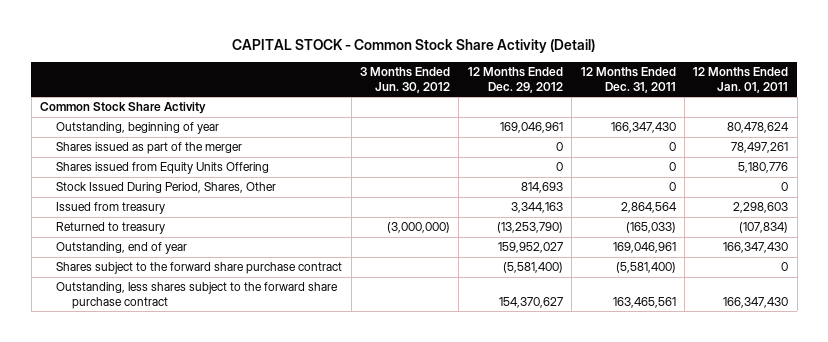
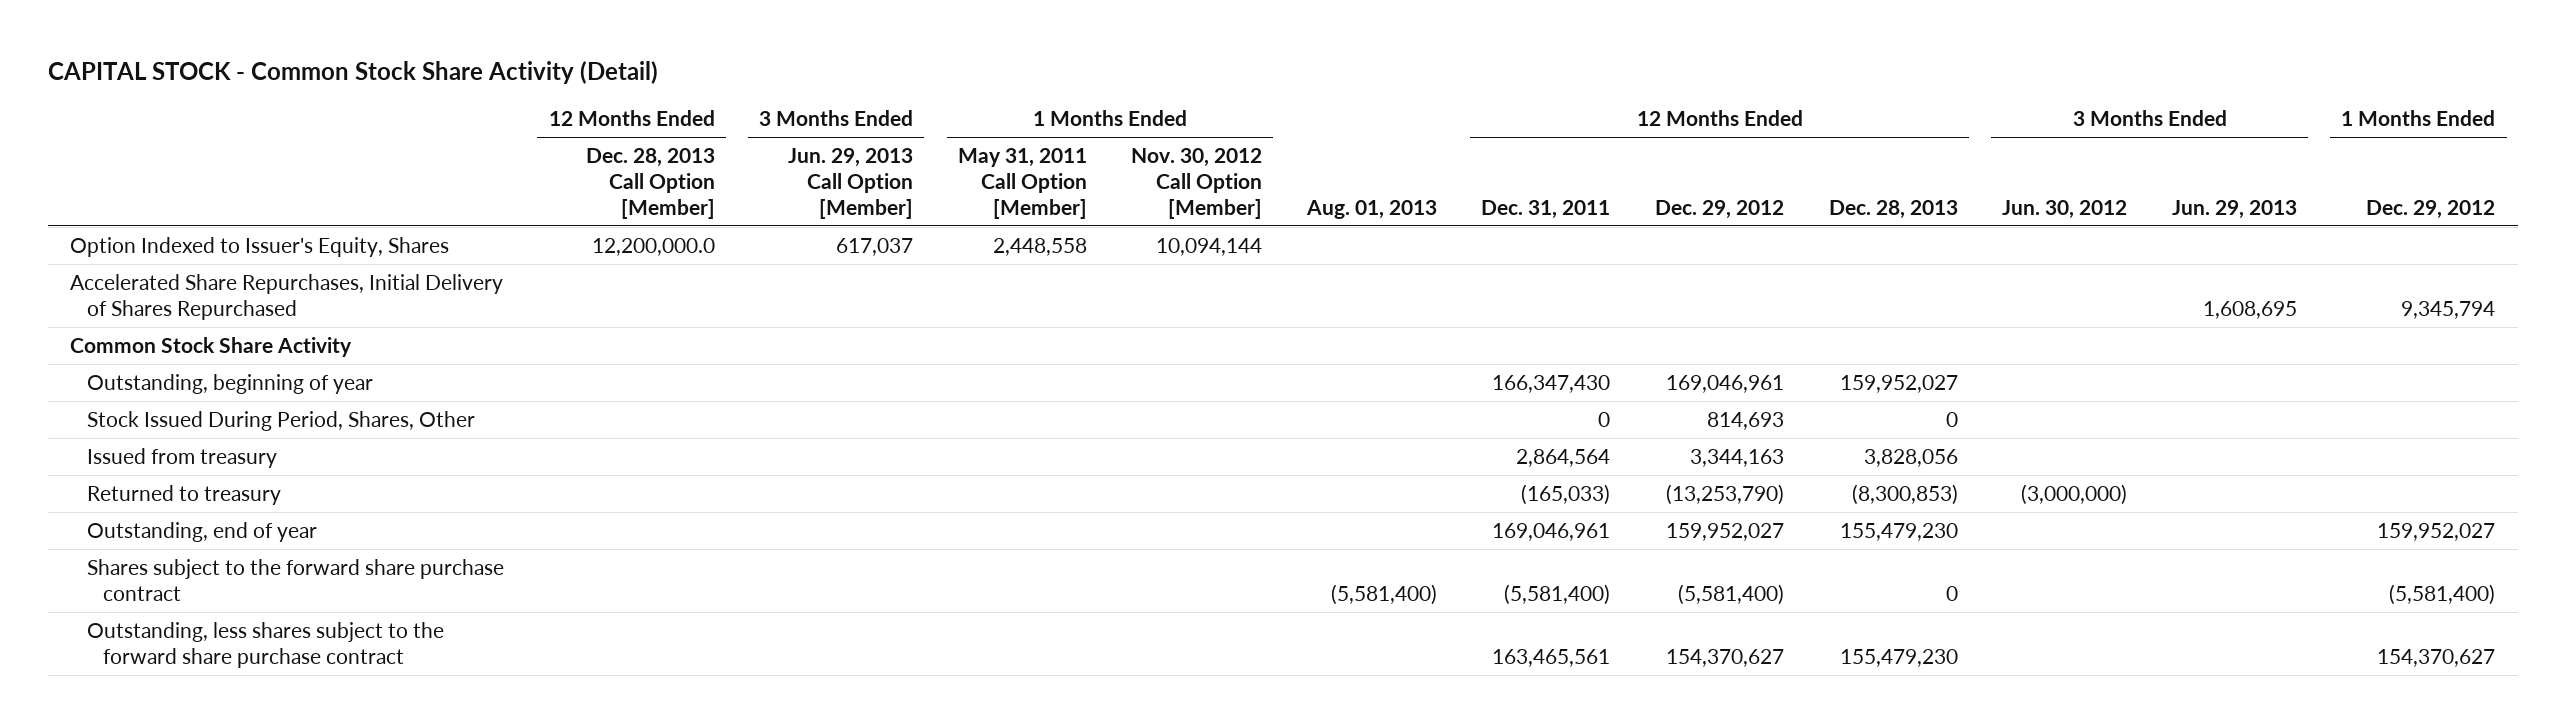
- | 3 Months Ended Jun. 30, 2012 | 12 Months Ended Dec. 29, 2012 | 12 Months Ended Dec. 31, 2011 | 12 Months Ended Jan. 01, 2011
+ | 12 Months Ended Dec. 28, 2013 Call Option [Member] | 3 Months Ended Jun. 29, 2013 Call Option [Member] | 1 Months Ended May 31, 2011 Call Option [Member] | 1 Months Ended Nov. 30, 2012 Call Option [Member] | Aug. 01, 2013 | 12 Months Ended Dec. 31, 2011 | 12 Months Ended Dec. 29, 2012 | 12 Months Ended Dec. 28, 2013 | 3 Months Ended Jun. 30, 2012 | 3 Months Ended Jun. 29, 2013 | 1 Months Ended Dec. 29, 2012
+ Option Indexed to Issuer's Equity, Shares | 12,200,000.0 | 617,037 | 2,448,558 | 10,094,144 | | | | | | |
+ Accelerated Share Repurchases, Initial Delivery of Shares Repurchased | | | | | | | | | | 1,608,695 | 9,345,794
- Shares issued as part of the merger | | 0 | 0 | 78,497,261
- Shares issued from Equity Units Offering | | 0 | 0 | 5,180,776

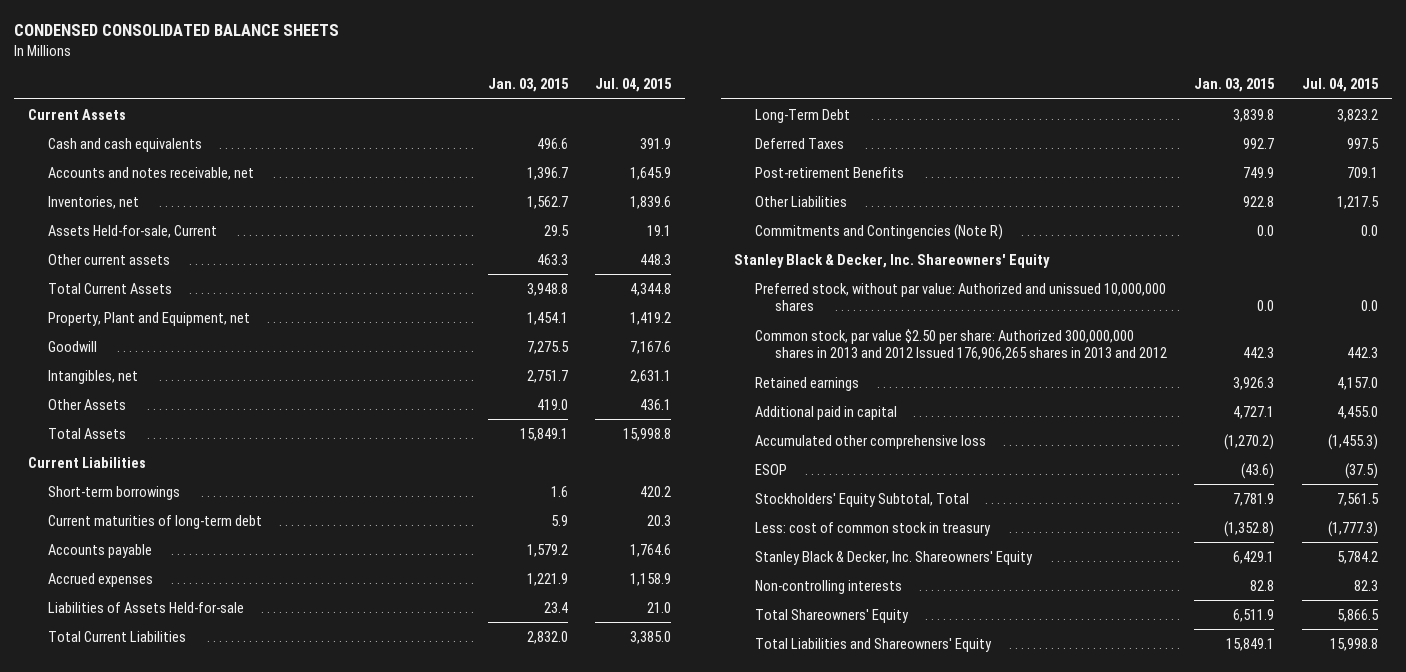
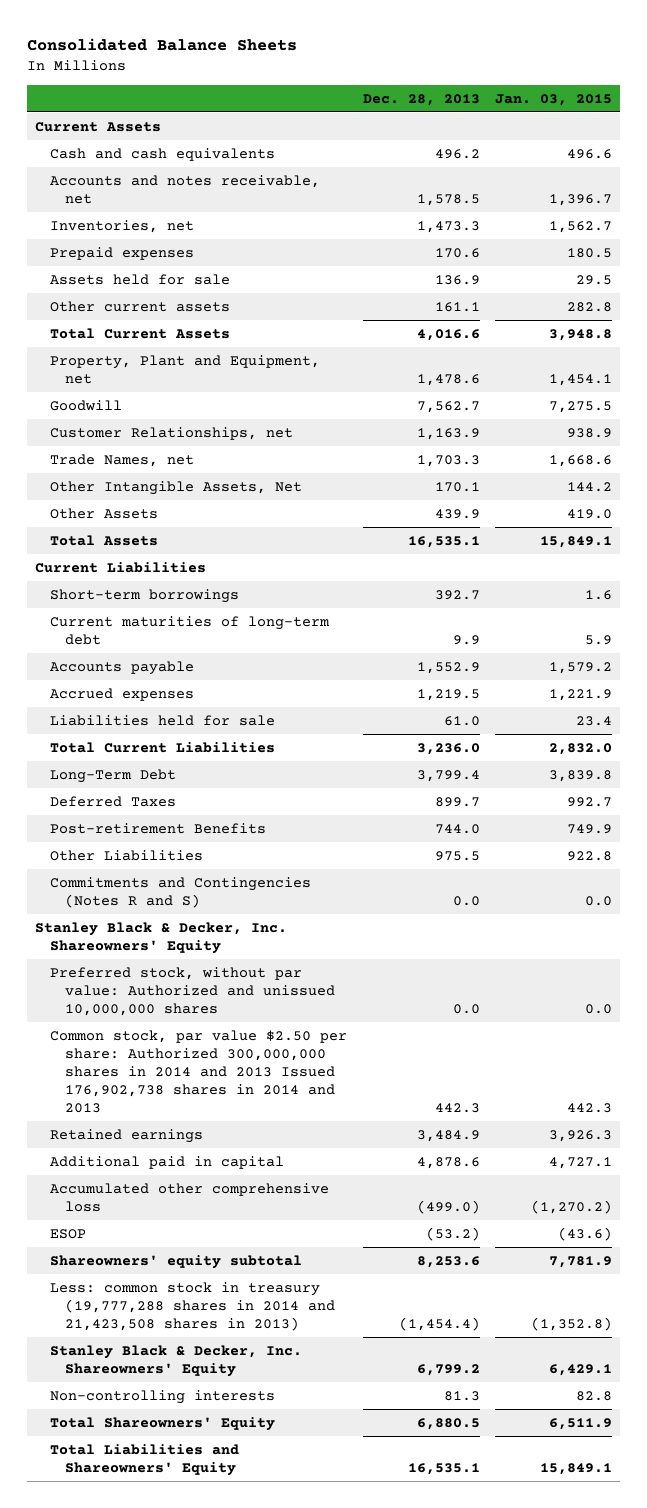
- CONDENSED CONSOLIDATED BALANCE SHEETS
+ Consolidated Balance Sheets
- | Jan. 03, 2015 | Jul. 04, 2015
+ | Dec. 28, 2013 | Jan. 03, 2015
- Assets Held-for-sale, Current | 29.5 | 19.1
- Other current assets | 463.3 | 448.3
+ Prepaid expenses | 170.6 | 180.5
+ Assets held for sale | 136.9 | 29.5
+ Other current assets | 161.1 | 282.8
- Intangibles, net | 2,751.7 | 2,631.1
+ Customer Relationships, net | 1,163.9 | 938.9
+ Trade Names, net | 1,703.3 | 1,668.6
+ Other Intangible Assets, Net | 170.1 | 144.2
- Liabilities of Assets Held-for-sale | 23.4 | 21.0
+ Liabilities held for sale | 61.0 | 23.4
- Commitments and Contingencies (Note R) | 0.0 | 0.0
+ Commitments and Contingencies (Notes R and S) | 0.0 | 0.0
- Common stock, par value $2.50 per share: Authorized 300,000,000 shares in 2013 and 2012 Issued 176,906,265 shares in 2013 and 2012 | 442.3 | 442.3
+ Common stock, par value $2.50 per share: Authorized 300,000,000 shares in 2014 and 2013 Issued 176,902,738 shares in 2014 and 2013 | 442.3 | 442.3
- Stockholders' Equity Subtotal, Total | 7,781.9 | 7,561.5
- Less: cost of common stock in treasury | (1,352.8) | (1,777.3)
+ Shareowners' equity subtotal | 8,253.6 | 7,781.9
+ Less: common stock in treasury (19,777,288 shares in 2014 and 21,423,508 shares in 2013) | (1,454.4) | (1,352.8)

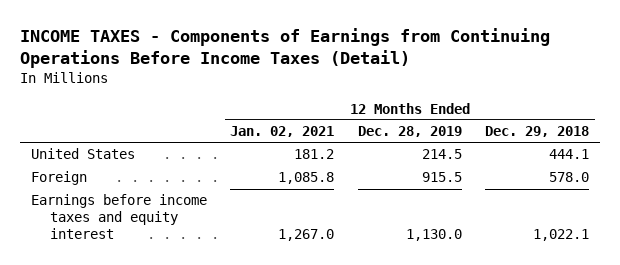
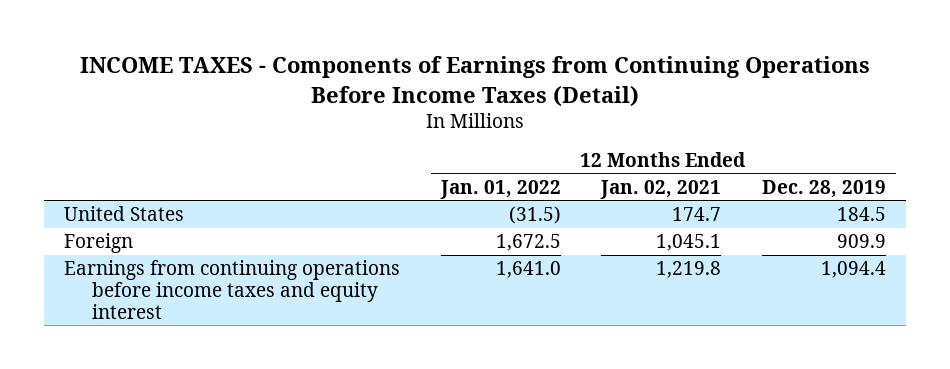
- | 12 Months Ended Jan. 02, 2021 | 12 Months Ended Dec. 28, 2019 | 12 Months Ended Dec. 29, 2018
+ | 12 Months Ended Jan. 01, 2022 | 12 Months Ended Jan. 02, 2021 | 12 Months Ended Dec. 28, 2019
- United States | 181.2 | 214.5 | 444.1
- Foreign | 1,085.8 | 915.5 | 578.0
- Earnings before income taxes and equity interest | 1,267.0 | 1,130.0 | 1,022.1
+ United States | (31.5) | 174.7 | 184.5
+ Foreign | 1,672.5 | 1,045.1 | 909.9
+ Earnings from continuing operations before income taxes and equity interest | 1,641.0 | 1,219.8 | 1,094.4

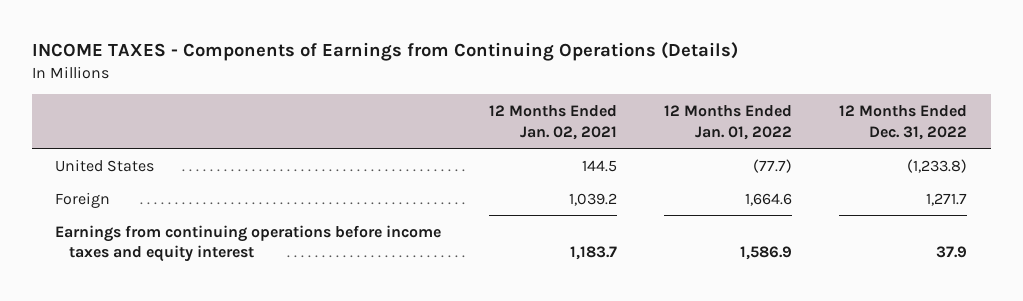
- INCOME TAXES - Components of Earnings from Continuing Operations Before Income Taxes (Detail)
+ INCOME TAXES - Components of Earnings from Continuing Operations (Details)
- | 12 Months Ended Jan. 01, 2022 | 12 Months Ended Jan. 02, 2021 | 12 Months Ended Dec. 28, 2019
+ | 12 Months Ended Jan. 02, 2021 | 12 Months Ended Jan. 01, 2022 | 12 Months Ended Dec. 31, 2022
- United States | (31.5) | 174.7 | 184.5
- Foreign | 1,672.5 | 1,045.1 | 909.9
- Earnings from continuing operations before income taxes and equity interest | 1,641.0 | 1,219.8 | 1,094.4
+ United States | 144.5 | (77.7) | (1,233.8)
+ Foreign | 1,039.2 | 1,664.6 | 1,271.7
+ Earnings from continuing operations before income taxes and equity interest | 1,183.7 | 1,586.9 | 37.9

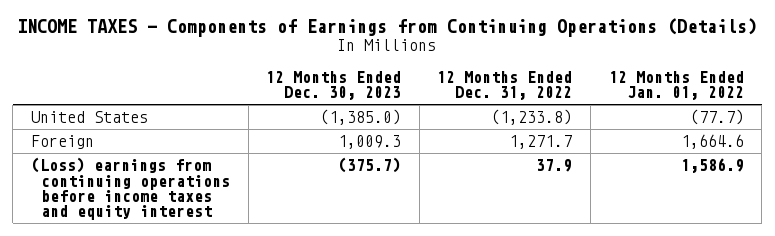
- | 12 Months Ended Jan. 02, 2021 | 12 Months Ended Jan. 01, 2022 | 12 Months Ended Dec. 31, 2022
+ | 12 Months Ended Dec. 30, 2023 | 12 Months Ended Dec. 31, 2022 | 12 Months Ended Jan. 01, 2022
- Earnings from continuing operations before income taxes and equity interest | 1,183.7 | 1,586.9 | 37.9
+ (Loss) earnings from continuing operations before income taxes and equity interest | (375.7) | 37.9 | 1,586.9

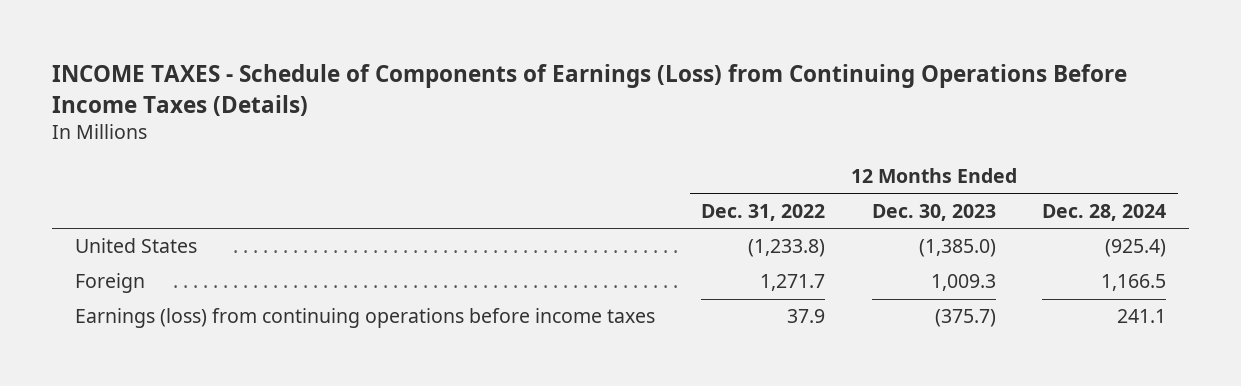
- INCOME TAXES - Components of Earnings from Continuing Operations (Details)
+ INCOME TAXES - Schedule of Components of Earnings (Loss) from Continuing Operations Before Income Taxes (Details)
- | 12 Months Ended Dec. 30, 2023 | 12 Months Ended Dec. 31, 2022 | 12 Months Ended Jan. 01, 2022
+ | 12 Months Ended Dec. 31, 2022 | 12 Months Ended Dec. 30, 2023 | 12 Months Ended Dec. 28, 2024
- (Loss) earnings from continuing operations before income taxes and equity interest | (375.7) | 37.9 | 1,586.9
+ Earnings (loss) from continuing operations before income taxes | 37.9 | (375.7) | 241.1

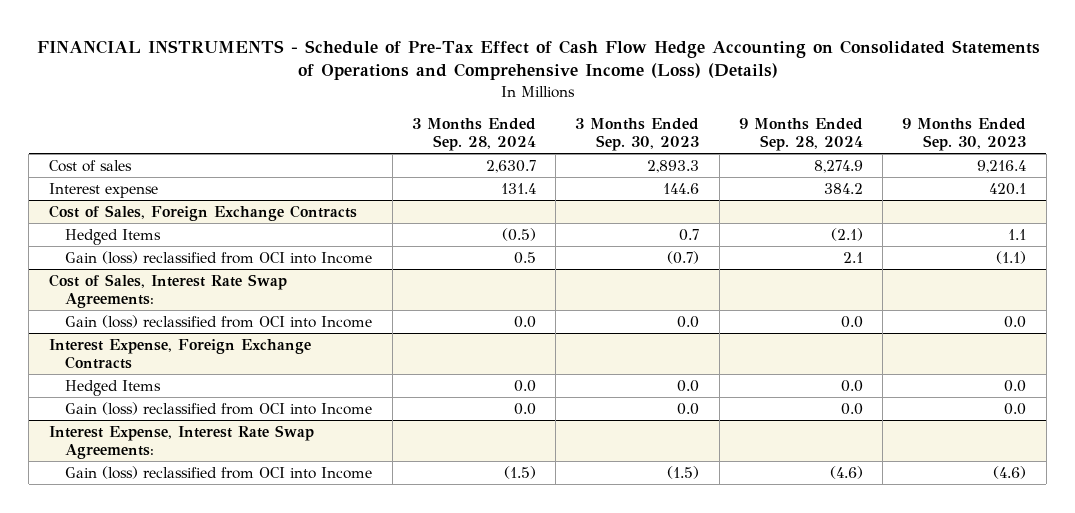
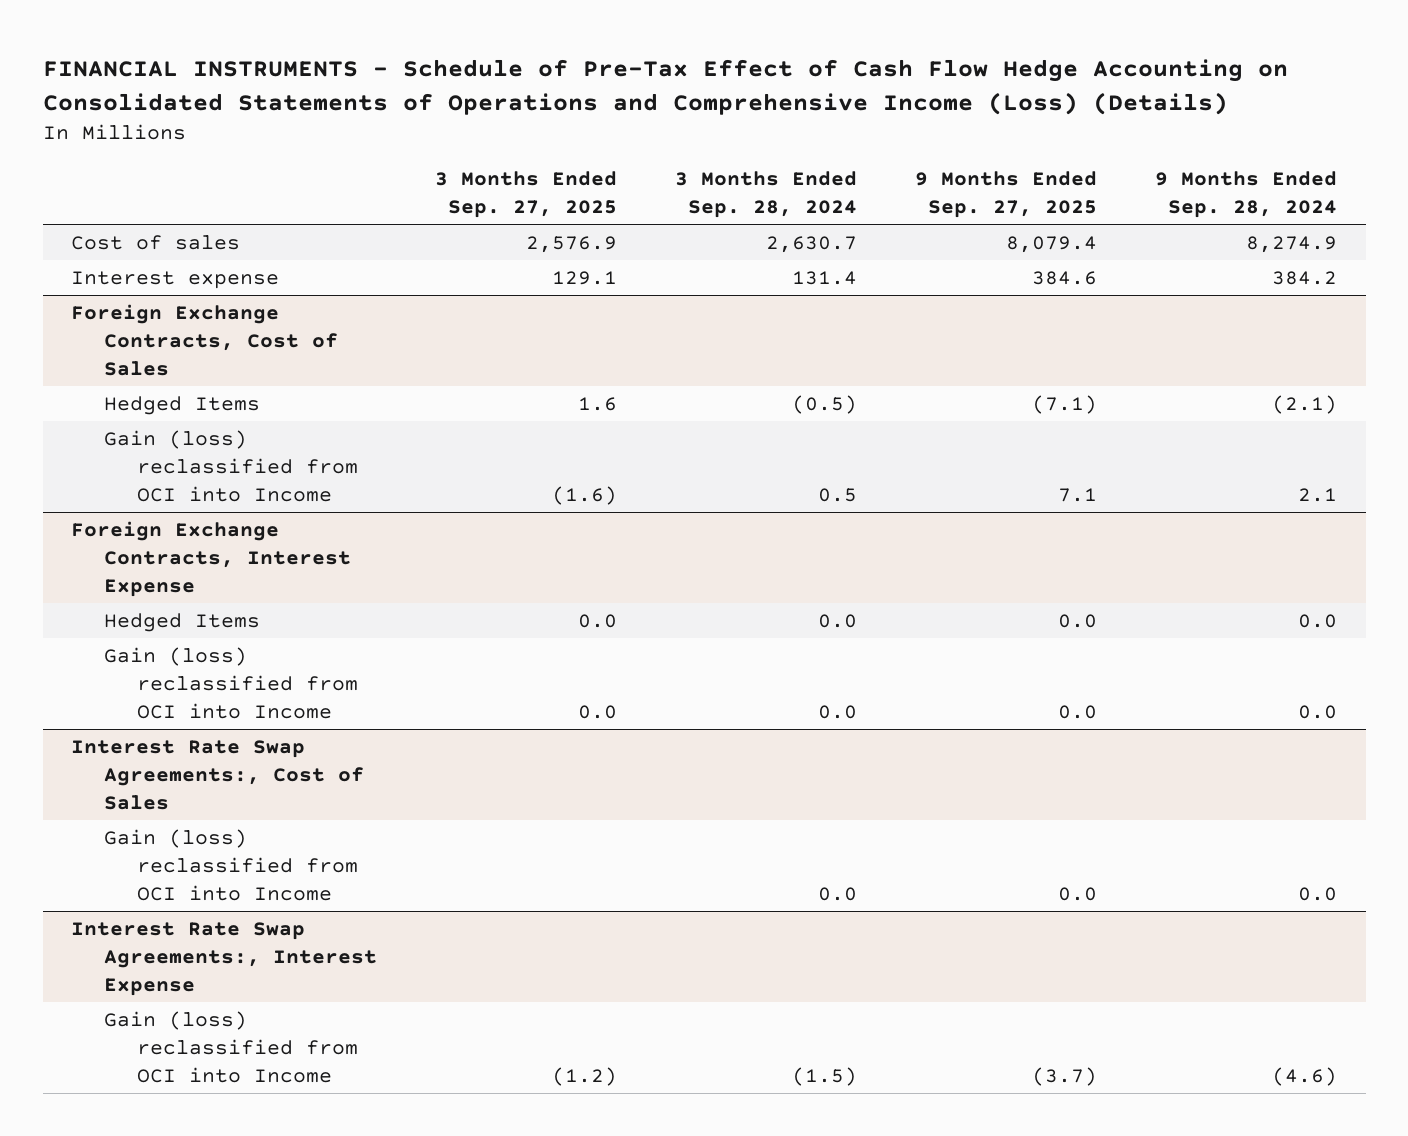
- | 3 Months Ended Sep. 28, 2024 | 3 Months Ended Sep. 30, 2023 | 9 Months Ended Sep. 28, 2024 | 9 Months Ended Sep. 30, 2023
+ | 3 Months Ended Sep. 27, 2025 | 3 Months Ended Sep. 28, 2024 | 9 Months Ended Sep. 27, 2025 | 9 Months Ended Sep. 28, 2024
- Cost of Sales, Foreign Exchange Contracts
+ Foreign Exchange Contracts, Cost of Sales
- Cost of Sales, Interest Rate Swap Agreements:
- Gain (loss) reclassified from OCI into Income | 0.0 | 0.0 | 0.0 | 0.0
- Interest Expense, Foreign Exchange Contracts
+ Foreign Exchange Contracts, Interest Expense
- Interest Expense, Interest Rate Swap Agreements:
+ Interest Rate Swap Agreements:, Cost of Sales
+ Gain (loss) reclassified from OCI into Income | | 0.0 | 0.0 | 0.0
+ Interest Rate Swap Agreements:, Interest Expense

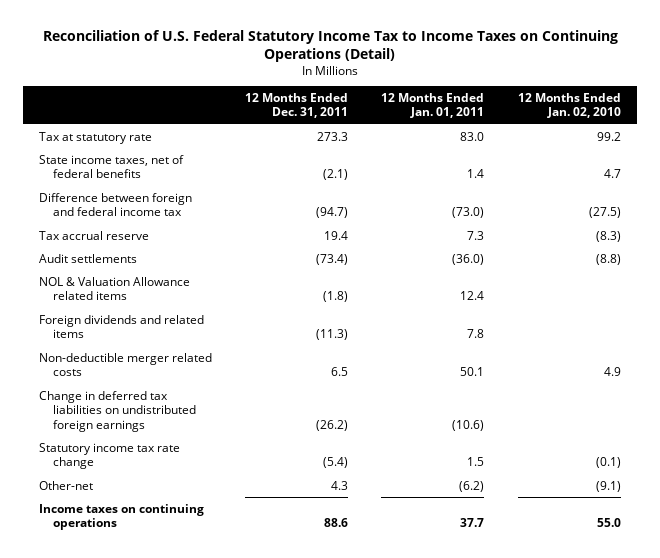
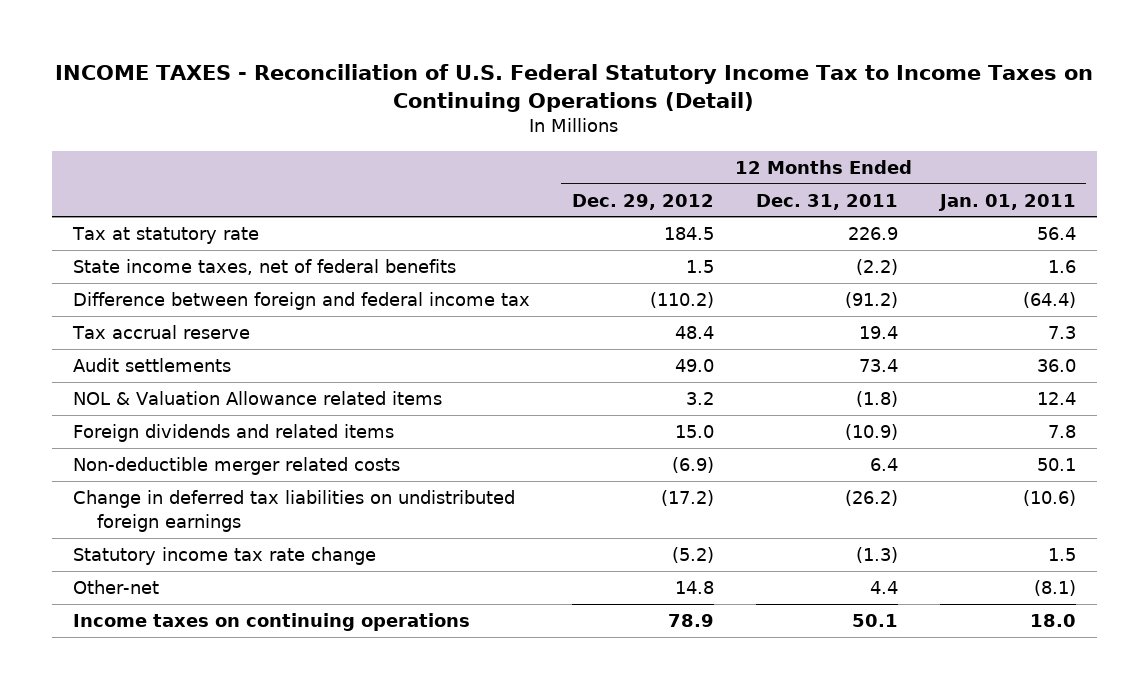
- Reconciliation of U.S. Federal Statutory Income Tax to Income Taxes on Continuing Operations (Detail)
+ INCOME TAXES - Reconciliation of U.S. Federal Statutory Income Tax to Income Taxes on Continuing Operations (Detail)
- | 12 Months Ended Dec. 31, 2011 | 12 Months Ended Jan. 01, 2011 | 12 Months Ended Jan. 02, 2010
+ | 12 Months Ended Dec. 29, 2012 | 12 Months Ended Dec. 31, 2011 | 12 Months Ended Jan. 01, 2011
- Tax at statutory rate | 273.3 | 83.0 | 99.2
- State income taxes, net of federal benefits | (2.1) | 1.4 | 4.7
- Difference between foreign and federal income tax | (94.7) | (73.0) | (27.5)
+ Tax at statutory rate | 184.5 | 226.9 | 56.4
+ State income taxes, net of federal benefits | 1.5 | (2.2) | 1.6
+ Difference between foreign and federal income tax | (110.2) | (91.2) | (64.4)
- Audit settlements | (73.4) | (36.0) | (8.8)
+ Audit settlements | 49.0 | 73.4 | 36.0
- Foreign dividends and related items | (11.3) | 7.8 |
- Non-deductible merger related costs | 6.5 | 50.1 | 4.9
+ Foreign dividends and related items | 15.0 | (10.9) | 7.8
+ Non-deductible merger related costs | (6.9) | 6.4 | 50.1
- Statutory income tax rate change | (5.4) | 1.5 | (0.1)
- Other-net | 4.3 | (6.2) | (9.1)
- Income taxes on continuing operations | 88.6 | 37.7 | 55.0
+ Statutory income tax rate change | (5.2) | (1.3) | 1.5
+ Other-net | 14.8 | 4.4 | (8.1)
+ Income taxes on continuing operations | 78.9 | 50.1 | 18.0

